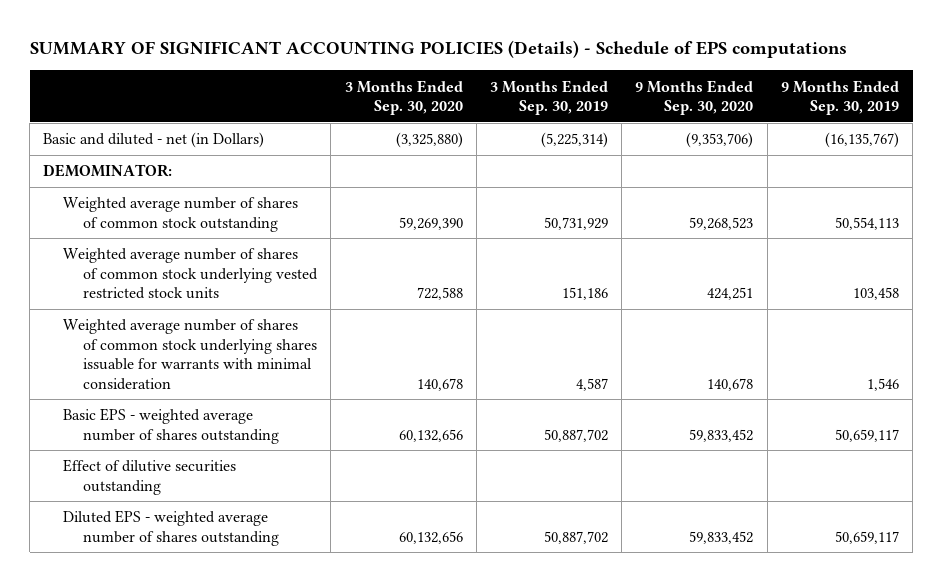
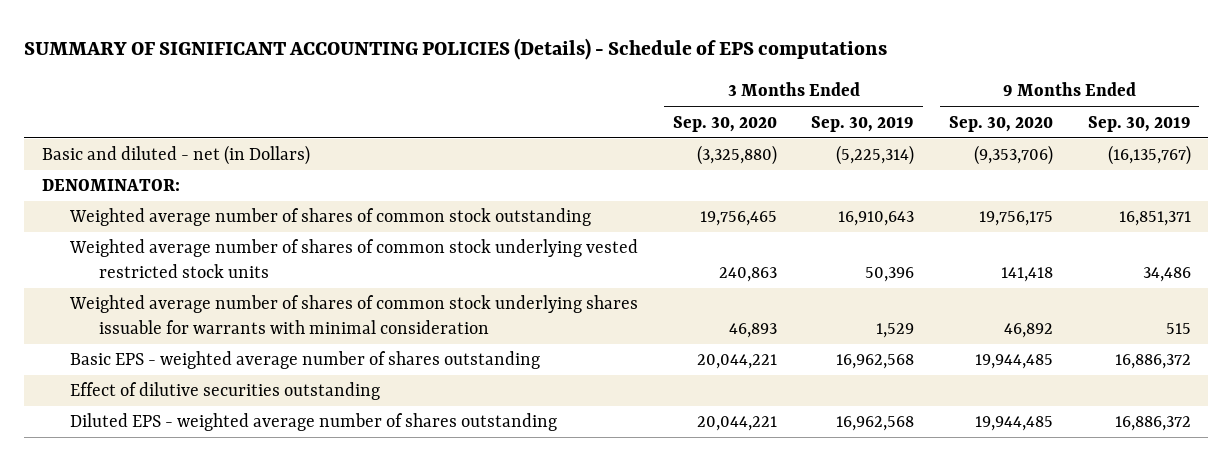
- DEMOMINATOR:
- Weighted average number of shares of common stock outstanding | 59,269,390 | 50,731,929 | 59,268,523 | 50,554,113
- Weighted average number of shares of common stock underlying vested restricted stock units | 722,588 | 151,186 | 424,251 | 103,458
- Weighted average number of shares of common stock underlying shares issuable for warrants with minimal consideration | 140,678 | 4,587 | 140,678 | 1,546
- Basic EPS - weighted average number of shares outstanding | 60,132,656 | 50,887,702 | 59,833,452 | 50,659,117
+ DENOMINATOR:
+ Weighted average number of shares of common stock outstanding | 19,756,465 | 16,910,643 | 19,756,175 | 16,851,371
+ Weighted average number of shares of common stock underlying vested restricted stock units | 240,863 | 50,396 | 141,418 | 34,486
+ Weighted average number of shares of common stock underlying shares issuable for warrants with minimal consideration | 46,893 | 1,529 | 46,892 | 515
+ Basic EPS - weighted average number of shares outstanding | 20,044,221 | 16,962,568 | 19,944,485 | 16,886,372
- Diluted EPS - weighted average number of shares outstanding | 60,132,656 | 50,887,702 | 59,833,452 | 50,659,117
+ Diluted EPS - weighted average number of shares outstanding | 20,044,221 | 16,962,568 | 19,944,485 | 16,886,372

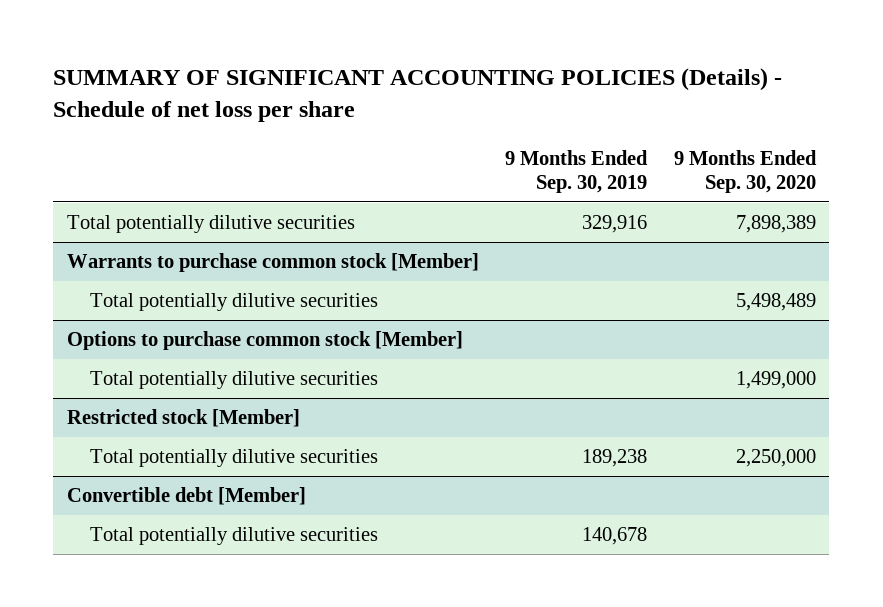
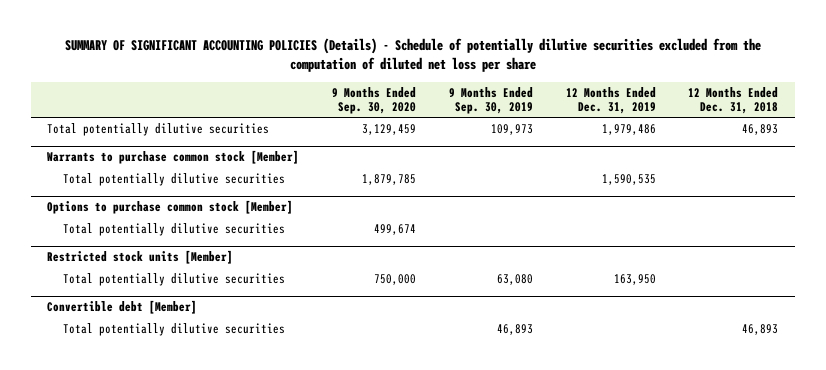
- SUMMARY OF SIGNIFICANT ACCOUNTING POLICIES (Details) - Schedule of net loss per share
+ SUMMARY OF SIGNIFICANT ACCOUNTING POLICIES (Details) - Schedule of potentially dilutive securities excluded from the computation of diluted net loss per share
- | 9 Months Ended Sep. 30, 2019 | 9 Months Ended Sep. 30, 2020
+ | 9 Months Ended Sep. 30, 2020 | 9 Months Ended Sep. 30, 2019 | 12 Months Ended Dec. 31, 2019 | 12 Months Ended Dec. 31, 2018
- Total potentially dilutive securities | 329,916 | 7,898,389
+ Total potentially dilutive securities | 3,129,459 | 109,973 | 1,979,486 | 46,893
@ Warrants to purchase common stock [Member]
- Total potentially dilutive securities | | 5,498,489
+ Total potentially dilutive securities | 1,879,785 | | 1,590,535 |
@ Options to purchase common stock [Member]
- Total potentially dilutive securities | | 1,499,000
- Restricted stock [Member]
- Total potentially dilutive securities | 189,238 | 2,250,000
@ Options to purchase common stock [Member]
+ Total potentially dilutive securities | 499,674 | | |
+ Restricted stock units [Member]
+ Total potentially dilutive securities | 750,000 | 63,080 | 163,950 |
@ Convertible debt [Member]
- Total potentially dilutive securities | 140,678 |
+ Total potentially dilutive securities | | 46,893 | | 46,893

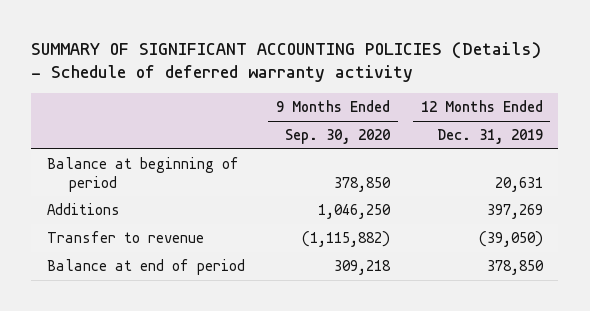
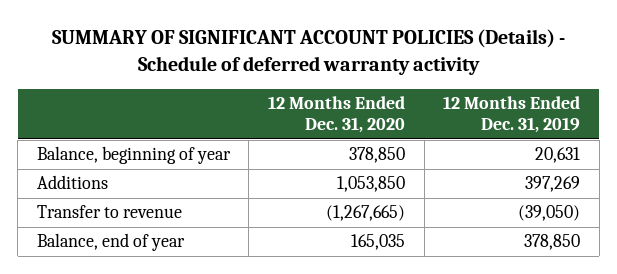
- SUMMARY OF SIGNIFICANT ACCOUNTING POLICIES (Details) - Schedule of deferred warranty activity
+ SUMMARY OF SIGNIFICANT ACCOUNT POLICIES (Details) - Schedule of deferred warranty activity
- | 9 Months Ended Sep. 30, 2020 | 12 Months Ended Dec. 31, 2019
+ | 12 Months Ended Dec. 31, 2020 | 12 Months Ended Dec. 31, 2019
- Balance at beginning of period | 378,850 | 20,631
+ Balance, beginning of year | 378,850 | 20,631
- Balance at end of period | 309,218 | 378,850
+ Balance, end of year | 165,035 | 378,850

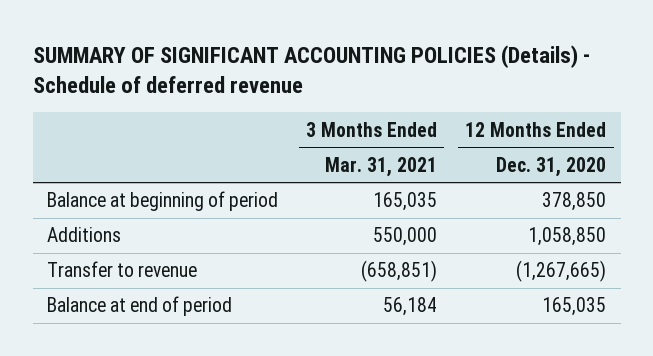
- SUMMARY OF SIGNIFICANT ACCOUNT POLICIES (Details) - Schedule of deferred warranty activity
+ SUMMARY OF SIGNIFICANT ACCOUNTING POLICIES (Details) - Schedule of deferred revenue
- | 12 Months Ended Dec. 31, 2020 | 12 Months Ended Dec. 31, 2019
+ | 3 Months Ended Mar. 31, 2021 | 12 Months Ended Dec. 31, 2020
- Balance, beginning of year | 378,850 | 20,631
- Additions | 1,053,850 | 397,269
+ Balance at beginning of period | 165,035 | 378,850
+ Additions | 550,000 | 1,058,850
- Balance, end of year | 165,035 | 378,850
+ Balance at end of period | 56,184 | 165,035

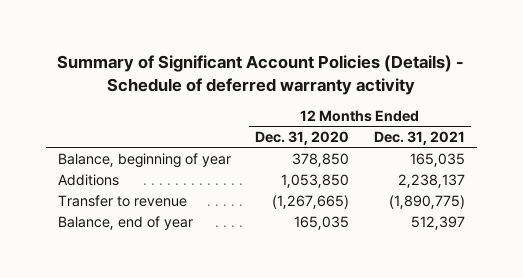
- SUMMARY OF SIGNIFICANT ACCOUNTING POLICIES (Details) - Schedule of deferred revenue
+ Summary of Significant Account Policies (Details) - Schedule of deferred warranty activity
- | 3 Months Ended Mar. 31, 2021 | 12 Months Ended Dec. 31, 2020
+ | 12 Months Ended Dec. 31, 2020 | 12 Months Ended Dec. 31, 2021
- Balance at beginning of period | 165,035 | 378,850
- Additions | 550,000 | 1,058,850
+ Balance, beginning of year | 378,850 | 165,035
+ Additions | 1,053,850 | 2,238,137
- Balance at end of period | 56,184 | 165,035
+ Balance, end of year | 165,035 | 512,397

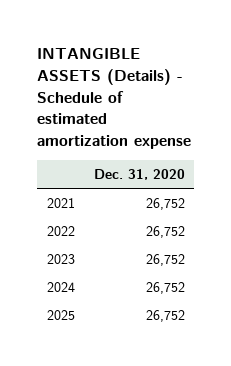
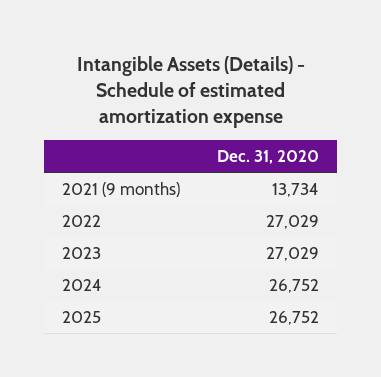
- INTANGIBLE ASSETS (Details) - Schedule of estimated amortization expense
+ Intangible Assets (Details) - Schedule of estimated amortization expense
- 2021 | 26,752
- 2022 | 26,752
- 2023 | 26,752
+ 2021 (9 months) | 13,734
+ 2022 | 27,029
+ 2023 | 27,029

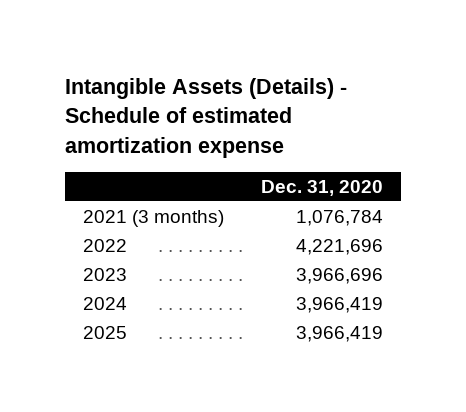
- 2021 (9 months) | 13,734
- 2022 | 27,029
- 2023 | 27,029
- 2024 | 26,752
- 2025 | 26,752
+ 2021 (3 months) | 1,076,784
+ 2022 | 4,221,696
+ 2023 | 3,966,696
+ 2024 | 3,966,419
+ 2025 | 3,966,419

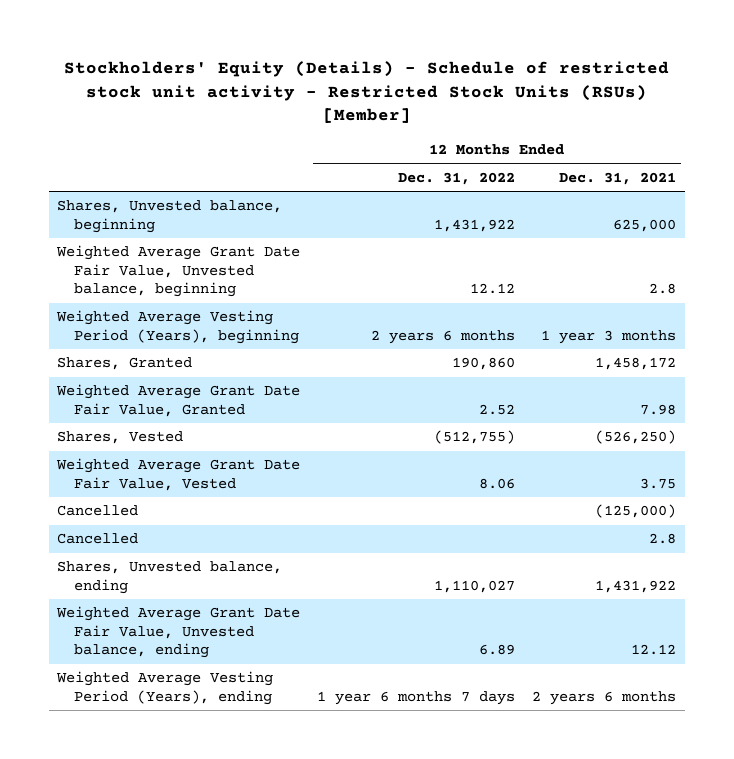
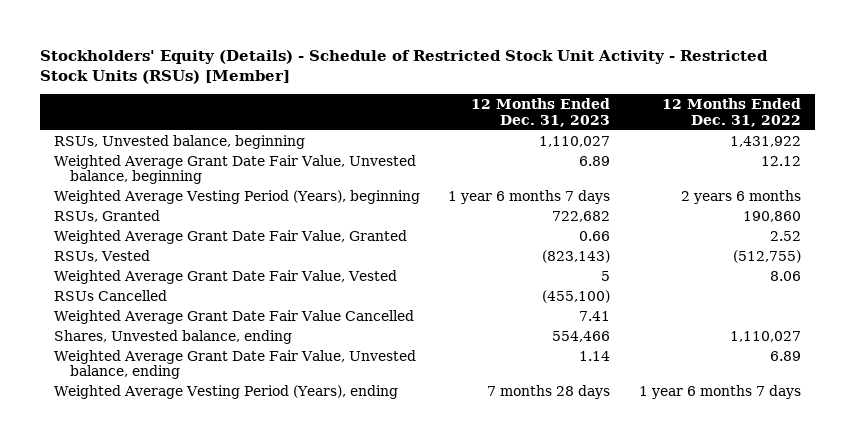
- Stockholders' Equity (Details) - Schedule of restricted stock unit activity - Restricted Stock Units (RSUs) [Member]
+ Stockholders' Equity (Details) - Schedule of Restricted Stock Unit Activity - Restricted Stock Units (RSUs) [Member]
- | 12 Months Ended Dec. 31, 2022 | 12 Months Ended Dec. 31, 2021
+ | 12 Months Ended Dec. 31, 2023 | 12 Months Ended Dec. 31, 2022
- Shares, Unvested balance, beginning | 1,431,922 | 625,000
+ RSUs, Unvested balance, beginning | 1,110,027 | 1,431,922
- Shares, Granted | 190,860 | 1,458,172
+ RSUs, Granted | 722,682 | 190,860
- Shares, Vested | (512,755) | (526,250)
+ RSUs, Vested | (823,143) | (512,755)
- Cancelled | | (125,000)
- Cancelled | | 2.8
+ RSUs Cancelled | (455,100) |
+ Weighted Average Grant Date Fair Value Cancelled | 7.41 |

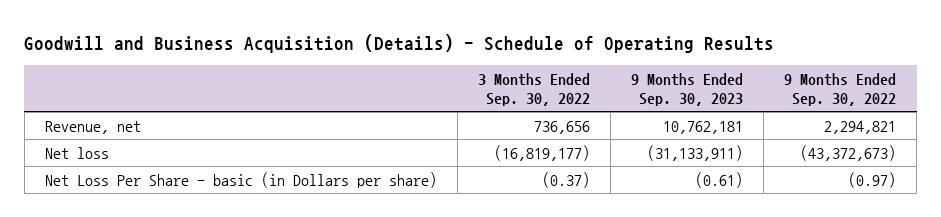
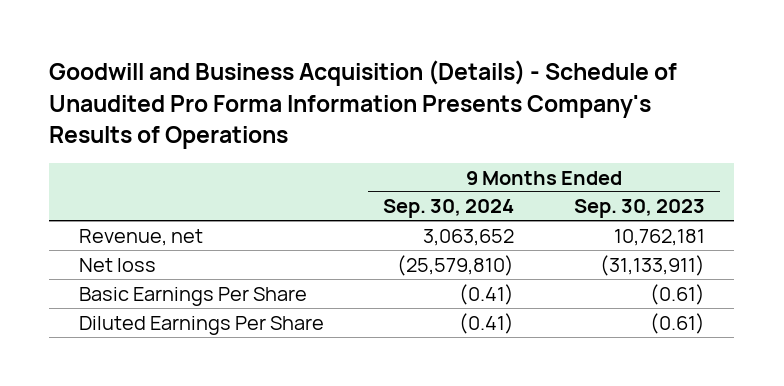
- Goodwill and Business Acquisition (Details) - Schedule of Operating Results
+ Goodwill and Business Acquisition (Details) - Schedule of Unaudited Pro Forma Information Presents Company's Results of Operations
- | 3 Months Ended Sep. 30, 2022 | 9 Months Ended Sep. 30, 2023 | 9 Months Ended Sep. 30, 2022
+ | 9 Months Ended Sep. 30, 2024 | 9 Months Ended Sep. 30, 2023
- Net Loss Per Share - basic (in Dollars per share) | (0.37) | (0.61) | (0.97)
+ Basic Earnings Per Share | (0.41) | (0.61)
+ Diluted Earnings Per Share | (0.41) | (0.61)

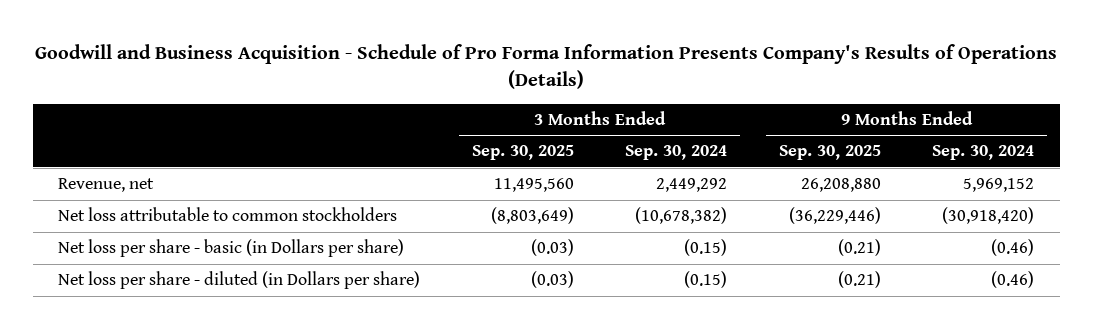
- Goodwill and Business Acquisition (Details) - Schedule of Unaudited Pro Forma Information Presents Company's Results of Operations
+ Goodwill and Business Acquisition - Schedule of Pro Forma Information Presents Company's Results of Operations (Details)
- | 9 Months Ended Sep. 30, 2024 | 9 Months Ended Sep. 30, 2023
+ | 3 Months Ended Sep. 30, 2025 | 3 Months Ended Sep. 30, 2024 | 9 Months Ended Sep. 30, 2025 | 9 Months Ended Sep. 30, 2024
- Revenue, net | 3,063,652 | 10,762,181
- Net loss | (25,579,810) | (31,133,911)
- Basic Earnings Per Share | (0.41) | (0.61)
- Diluted Earnings Per Share | (0.41) | (0.61)
+ Revenue, net | 11,495,560 | 2,449,292 | 26,208,880 | 5,969,152
+ Net loss attributable to common stockholders | (8,803,649) | (10,678,382) | (36,229,446) | (30,918,420)
+ Net loss per share - basic (in Dollars per share) | (0.03) | (0.15) | (0.21) | (0.46)
+ Net loss per share - diluted (in Dollars per share) | (0.03) | (0.15) | (0.21) | (0.46)

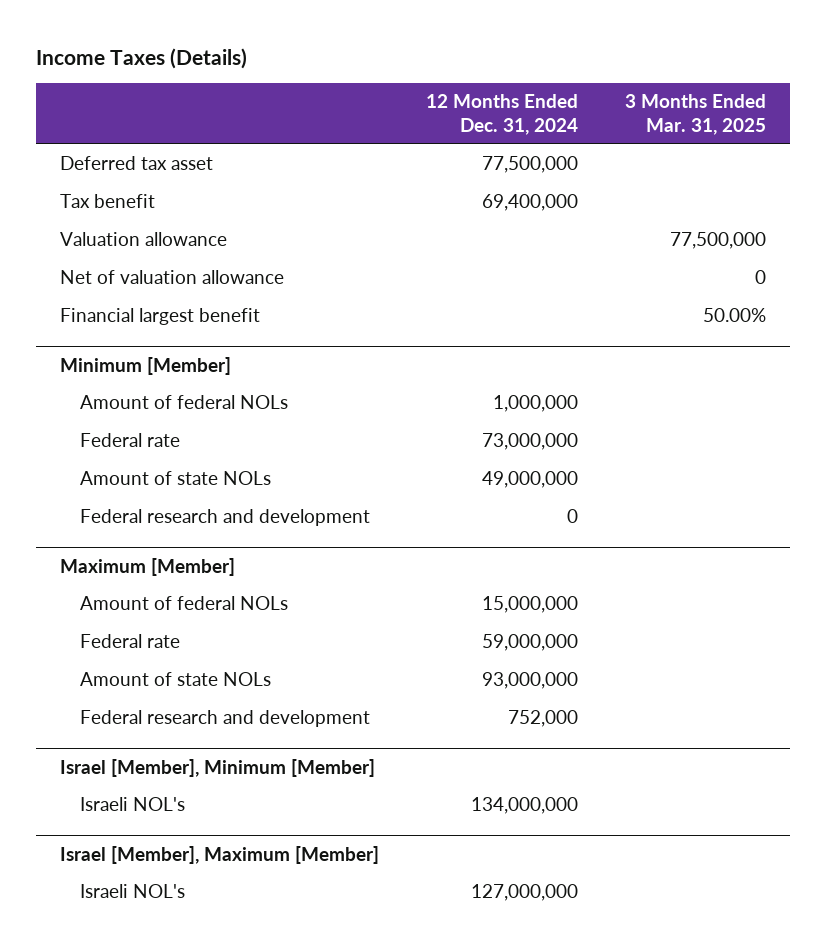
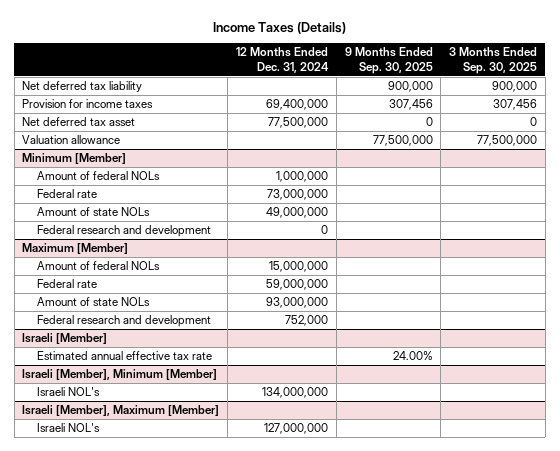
- | 12 Months Ended Dec. 31, 2024 | 3 Months Ended Mar. 31, 2025
+ | 12 Months Ended Dec. 31, 2024 | 9 Months Ended Sep. 30, 2025 | 3 Months Ended Sep. 30, 2025
- Deferred tax asset | 77,500,000 |
- Tax benefit | 69,400,000 |
+ Net deferred tax liability | | 900,000 | 900,000
+ Provision for income taxes | 69,400,000 | 307,456 | 307,456
+ Net deferred tax asset | 77,500,000 | 0 | 0
- Net of valuation allowance | | 0
- Financial largest benefit | | 50.00%
- Israel [Member], Minimum [Member]
+ Israeli [Member]
+ Estimated annual effective tax rate | | 24.00% |
+ Israeli [Member], Minimum [Member]
- Israel [Member], Maximum [Member]
+ Israeli [Member], Maximum [Member]

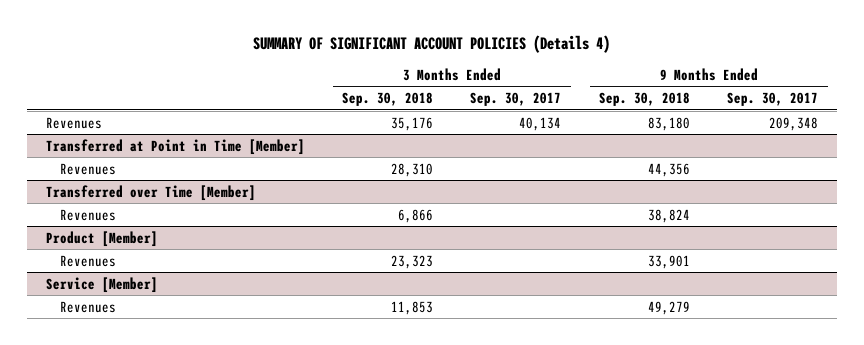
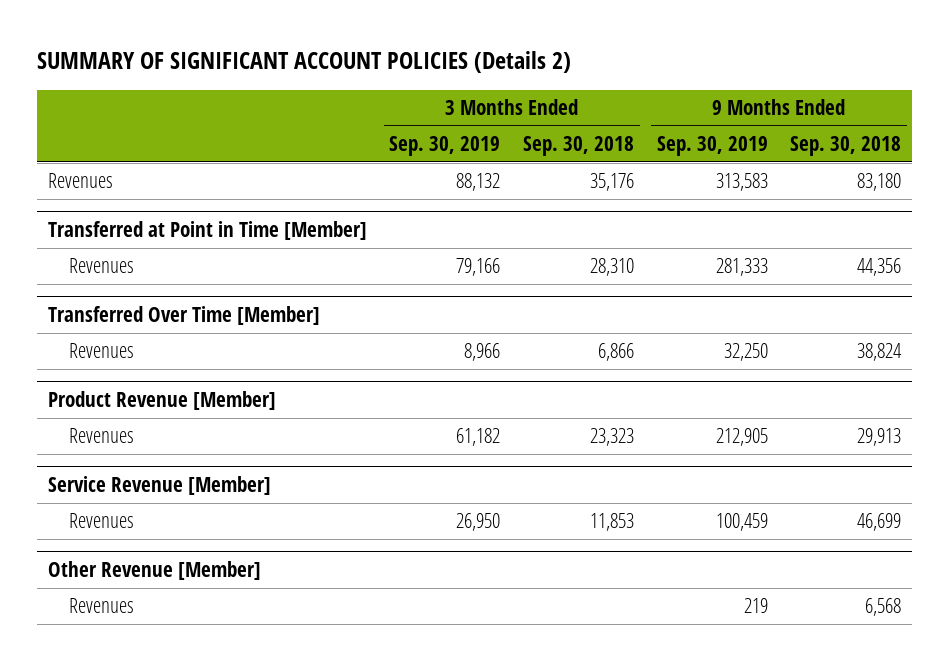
- SUMMARY OF SIGNIFICANT ACCOUNT POLICIES (Details 4)
+ SUMMARY OF SIGNIFICANT ACCOUNT POLICIES (Details 2)
- | 3 Months Ended Sep. 30, 2018 | 3 Months Ended Sep. 30, 2017 | 9 Months Ended Sep. 30, 2018 | 9 Months Ended Sep. 30, 2017
+ | 3 Months Ended Sep. 30, 2019 | 3 Months Ended Sep. 30, 2018 | 9 Months Ended Sep. 30, 2019 | 9 Months Ended Sep. 30, 2018
- Transferred over Time [Member]
+ Transferred Over Time [Member]
- Product [Member]
- Revenues | 23,323 | | 33,901 |
- Service [Member]
- Revenues | 11,853 | | 49,279 |
+ Product Revenue [Member]
+ Revenues | 61,182 | 23,323 | 212,905 | 29,913
+ Service Revenue [Member]
+ Revenues | 26,950 | 11,853 | 100,459 | 46,699
+ Other Revenue [Member]
+ Revenues | | | 219 | 6,568

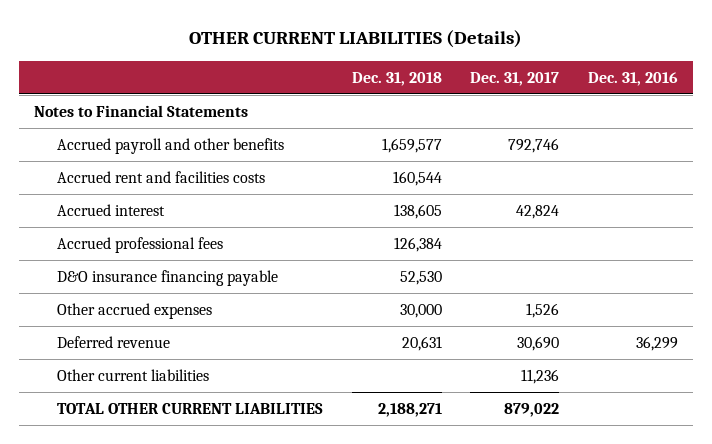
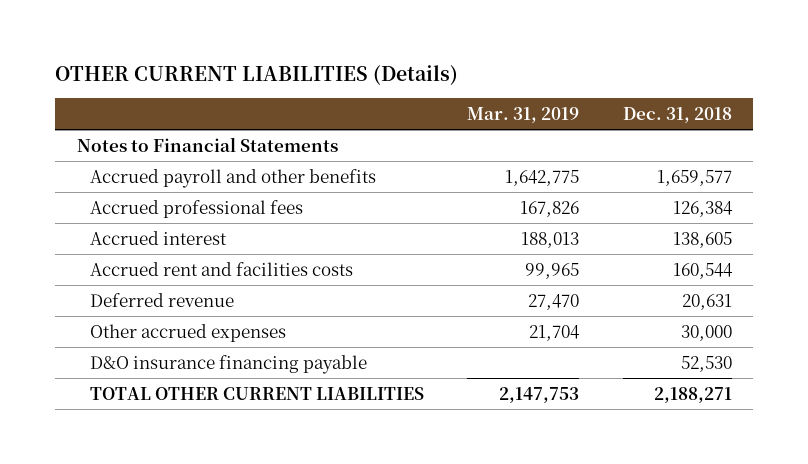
- | Dec. 31, 2018 | Dec. 31, 2017 | Dec. 31, 2016
+ | Mar. 31, 2019 | Dec. 31, 2018
moved down: Accrued interest | 188,013 | 138,605
moved down: Accrued rent and facilities costs | 99,965 | 160,544
- Other current liabilities | | 11,236 |
moved down: Other accrued expenses | 21,704 | 30,000
moved down: D&O insurance financing payable | | 52,530

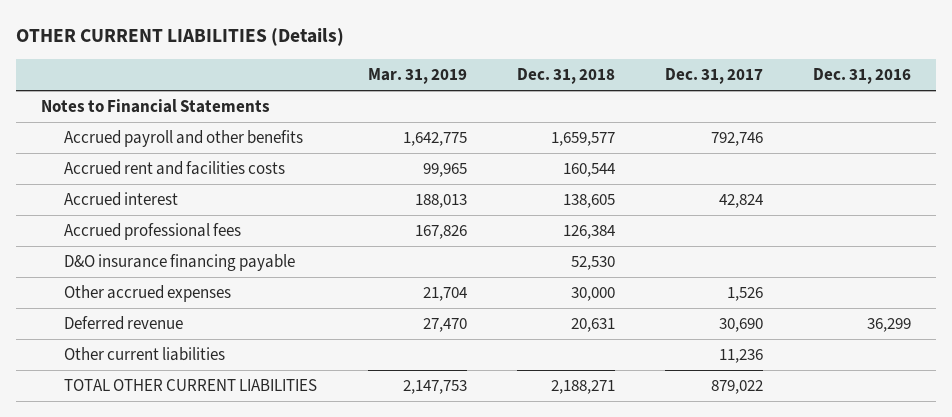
- | Mar. 31, 2019 | Dec. 31, 2018
+ | Mar. 31, 2019 | Dec. 31, 2018 | Dec. 31, 2017 | Dec. 31, 2016
moved down: Accrued interest | 188,013 | 138,605 | 42,824 |
moved down: Accrued professional fees | 167,826 | 126,384 | |
moved down: Other accrued expenses | 21,704 | 30,000 | 1,526 |
moved down: Deferred revenue | 27,470 | 20,631 | 30,690 | 36,299
+ Other current liabilities | | | 11,236 |

